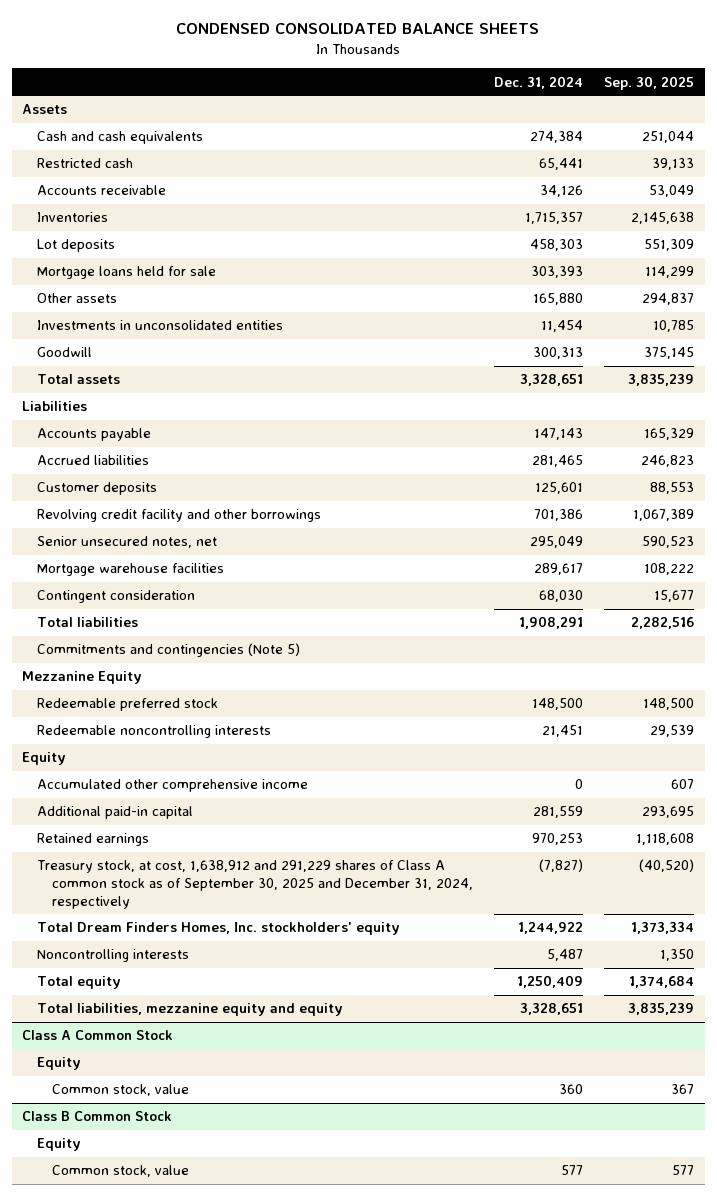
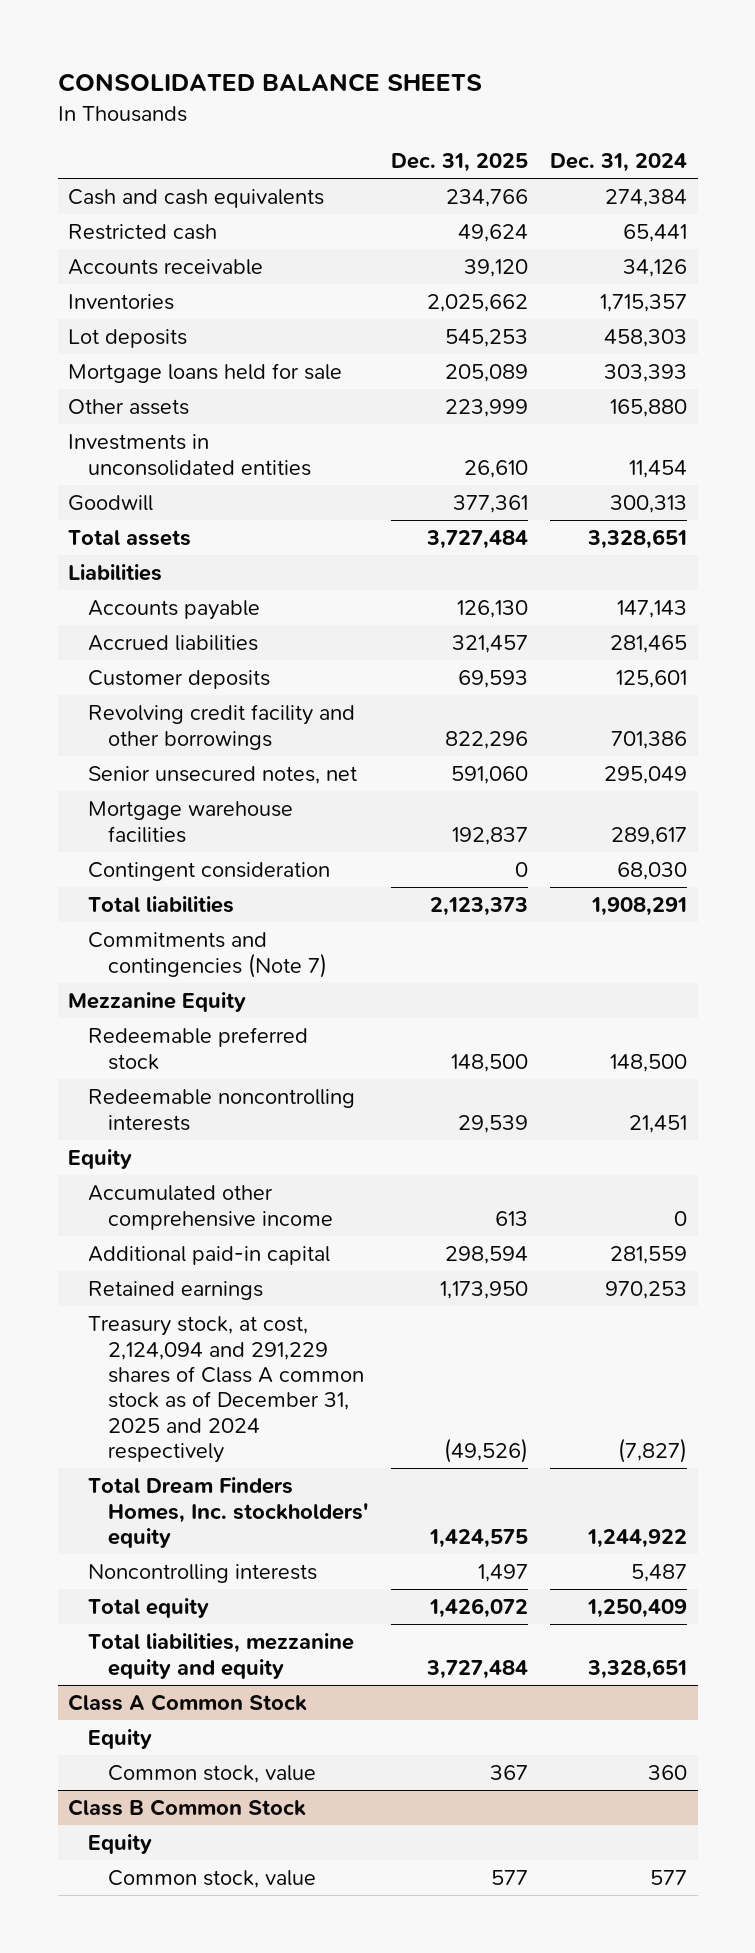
- CONDENSED CONSOLIDATED BALANCE SHEETS
+ CONSOLIDATED BALANCE SHEETS
- | Dec. 31, 2024 | Sep. 30, 2025
+ | Dec. 31, 2025 | Dec. 31, 2024
- Assets
- Commitments and contingencies (Note 5)
+ Commitments and contingencies (Note 7)
- Treasury stock, at cost, 1,638,912 and 291,229 shares of Class A common stock as of September 30, 2025 and December 31, 2024, respectively | (7,827) | (40,520)
+ Treasury stock, at cost, 2,124,094 and 291,229 shares of Class A common stock as of December 31, 2025 and 2024 respectively | (49,526) | (7,827)

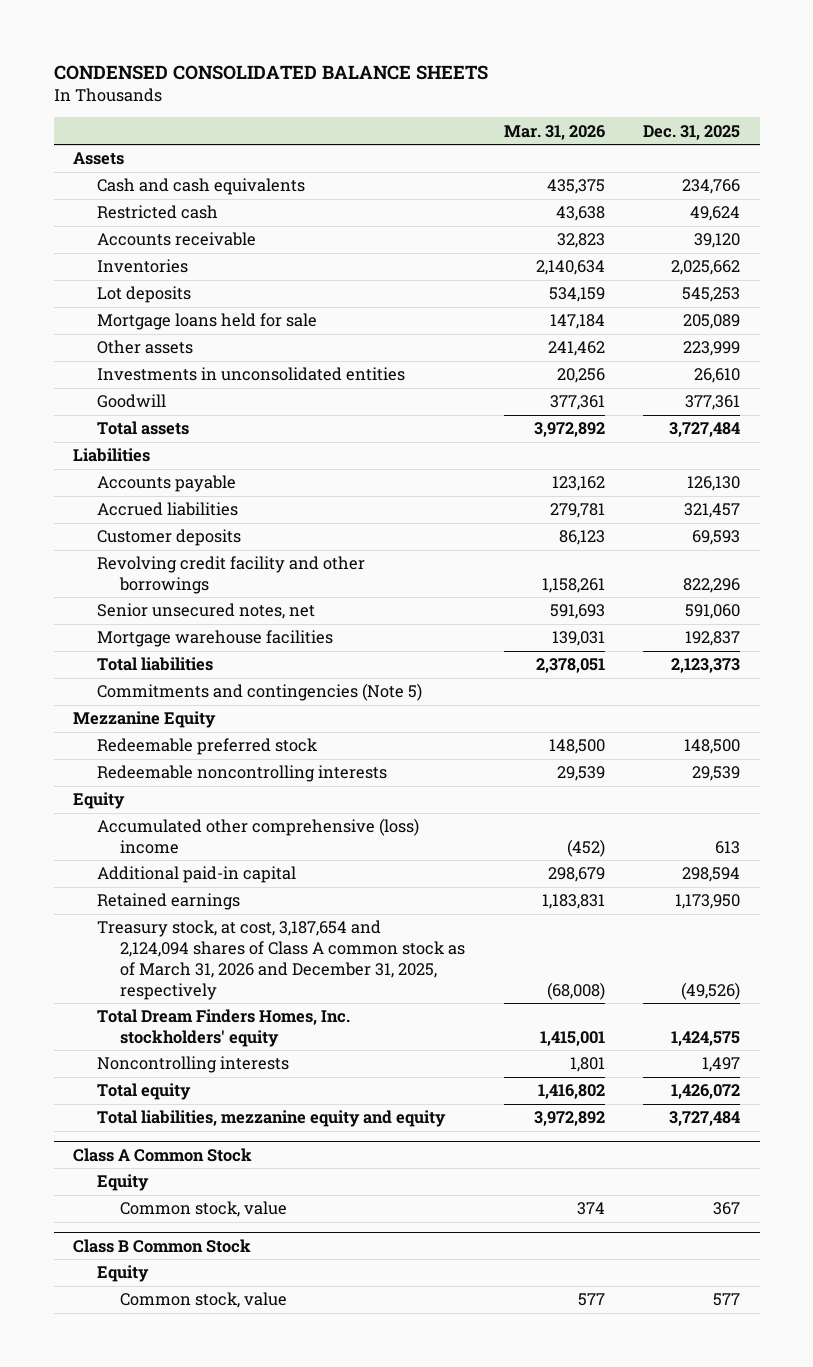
- CONSOLIDATED BALANCE SHEETS
+ CONDENSED CONSOLIDATED BALANCE SHEETS
- | Dec. 31, 2025 | Dec. 31, 2024
+ | Mar. 31, 2026 | Dec. 31, 2025
+ Assets
- Contingent consideration | 0 | 68,030
- Commitments and contingencies (Note 7)
+ Commitments and contingencies (Note 5)
- Accumulated other comprehensive income | 613 | 0
+ Accumulated other comprehensive (loss) income | (452) | 613
- Treasury stock, at cost, 2,124,094 and 291,229 shares of Class A common stock as of December 31, 2025 and 2024 respectively | (49,526) | (7,827)
+ Treasury stock, at cost, 3,187,654 and 2,124,094 shares of Class A common stock as of March 31, 2026 and December 31, 2025, respectively | (68,008) | (49,526)

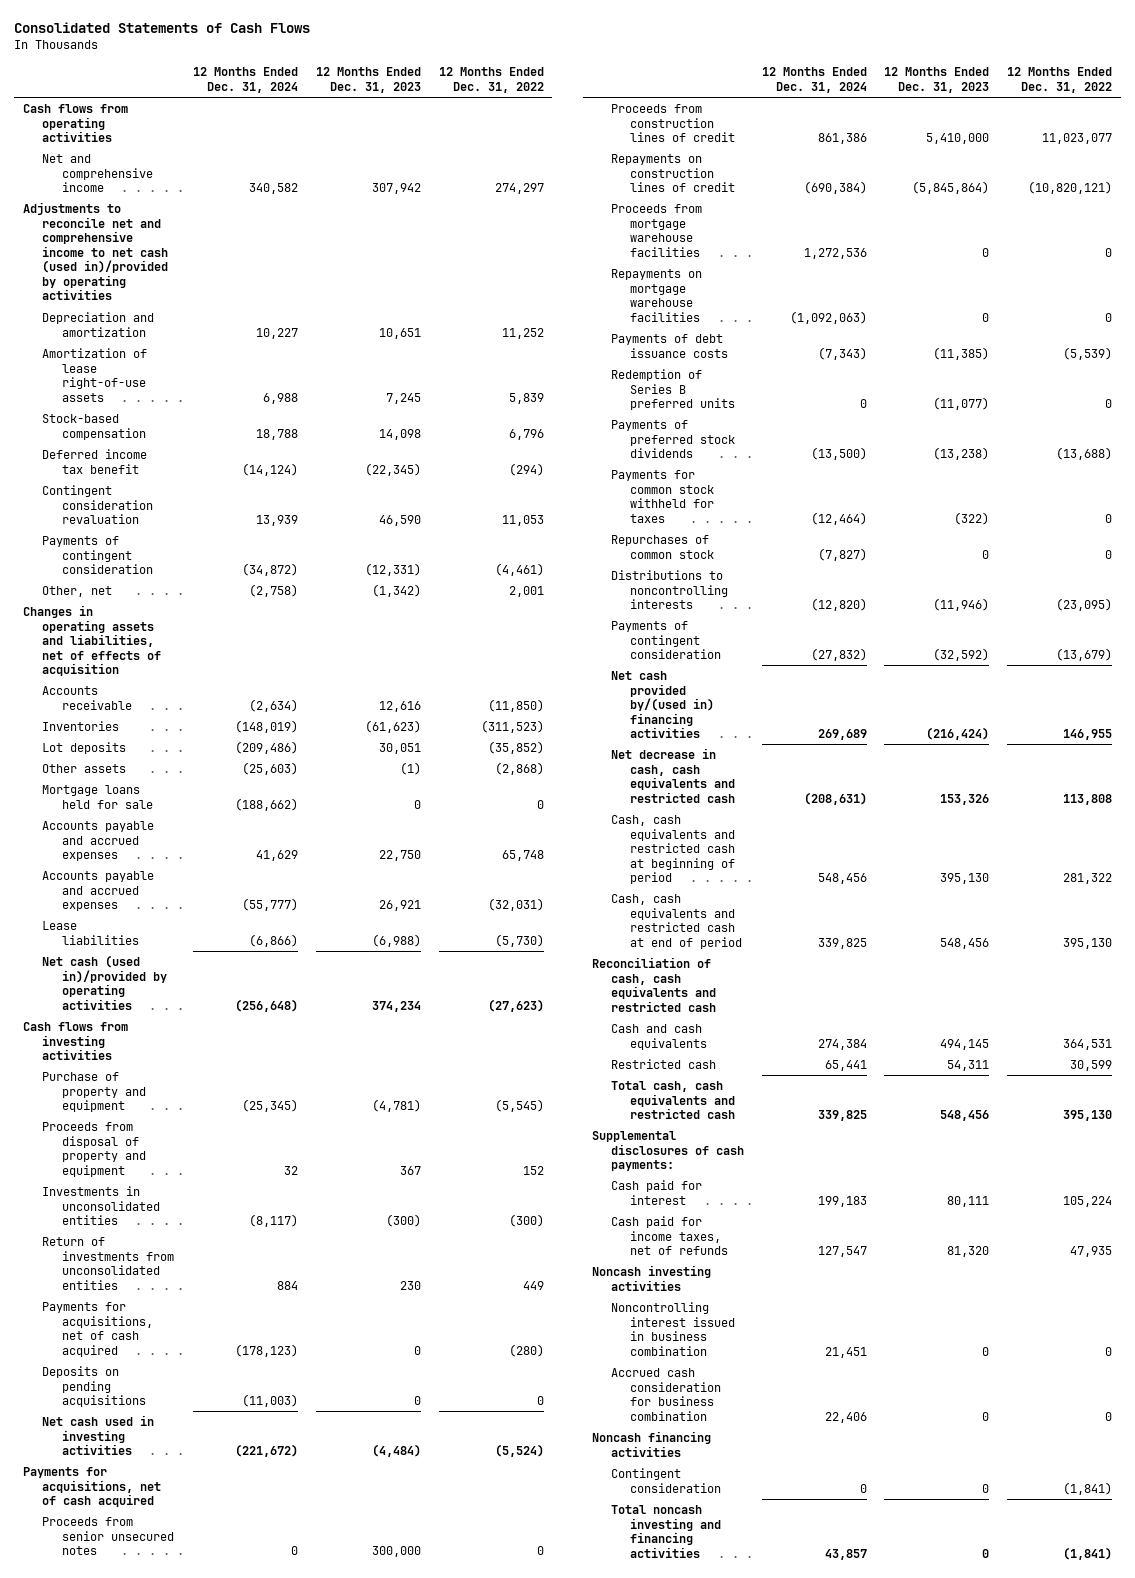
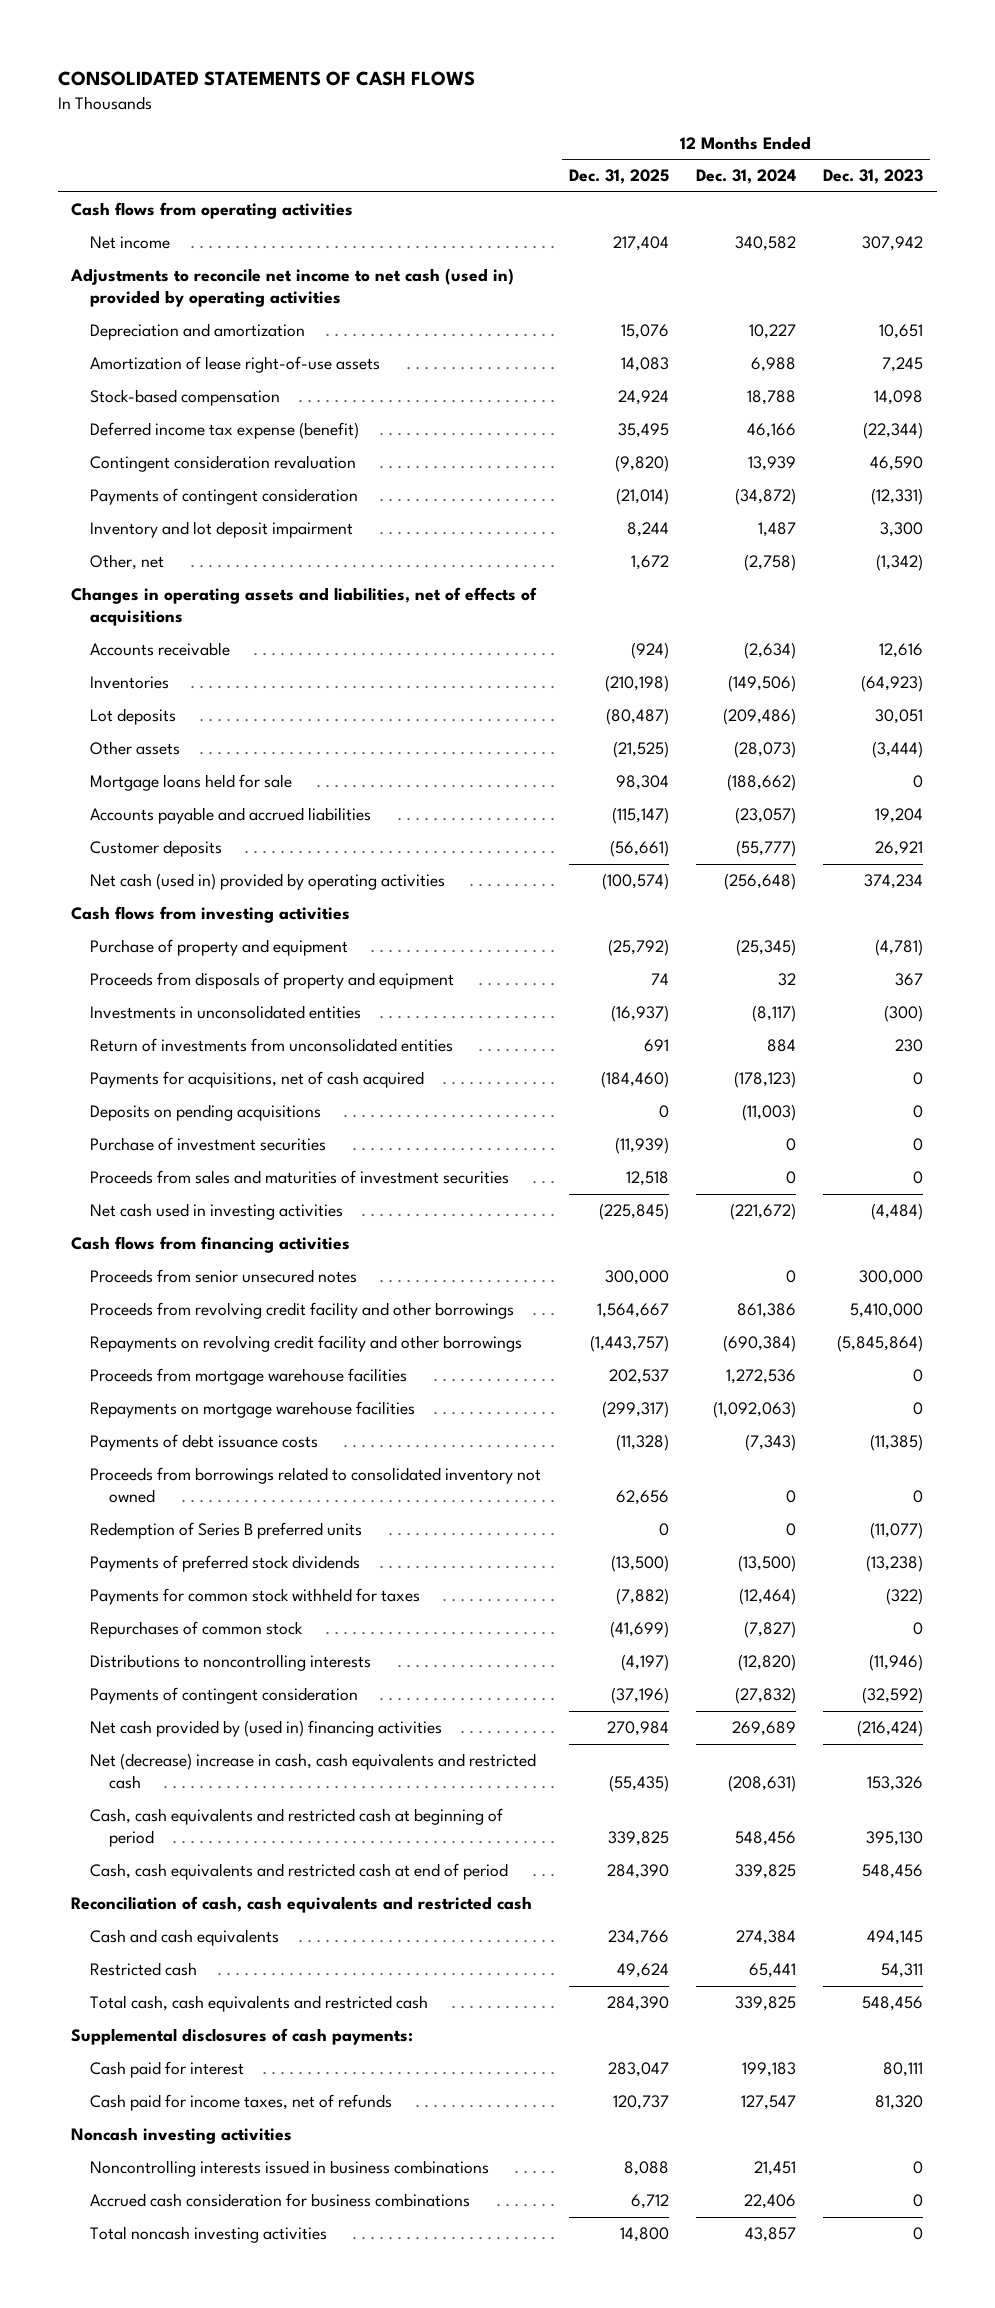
- Consolidated Statements of Cash Flows
+ CONSOLIDATED STATEMENTS OF CASH FLOWS
- | 12 Months Ended Dec. 31, 2024 | 12 Months Ended Dec. 31, 2023 | 12 Months Ended Dec. 31, 2022
+ | 12 Months Ended Dec. 31, 2025 | 12 Months Ended Dec. 31, 2024 | 12 Months Ended Dec. 31, 2023
- Net and comprehensive income | 340,582 | 307,942 | 274,297
- Adjustments to reconcile net and comprehensive income to net cash (used in)/provided by operating activities
+ Net income | 217,404 | 340,582 | 307,942
+ Adjustments to reconcile net income to net cash (used in) provided by operating activities
- Deferred income tax benefit | (14,124) | (22,345) | (294)
+ Deferred income tax expense (benefit) | 35,495 | 46,166 | (22,344)
+ Inventory and lot deposit impairment | 8,244 | 1,487 | 3,300
- Changes in operating assets and liabilities, net of effects of acquisition
+ Changes in operating assets and liabilities, net of effects of acquisitions
- Inventories | (148,019) | (61,623) | (311,523)
+ Inventories | (210,198) | (149,506) | (64,923)
- Other assets | (25,603) | (1) | (2,868)
+ Other assets | (21,525) | (28,073) | (3,444)
- Accounts payable and accrued expenses | 41,629 | 22,750 | 65,748
- Accounts payable and accrued expenses | (55,777) | 26,921 | (32,031)
- Lease liabilities | (6,866) | (6,988) | (5,730)
- Net cash (used in)/provided by operating activities | (256,648) | 374,234 | (27,623)
+ Accounts payable and accrued liabilities | (115,147) | (23,057) | 19,204
+ Customer deposits | (56,661) | (55,777) | 26,921
+ Net cash (used in) provided by operating activities | (100,574) | (256,648) | 374,234
- Proceeds from disposal of property and equipment | 32 | 367 | 152
+ Proceeds from disposals of property and equipment | 74 | 32 | 367
+ Purchase of investment securities | (11,939) | 0 | 0
+ Proceeds from sales and maturities of investment securities | 12,518 | 0 | 0
- Payments for acquisitions, net of cash acquired
+ Cash flows from financing activities
- Proceeds from construction lines of credit | 861,386 | 5,410,000 | 11,023,077
- Repayments on construction lines of credit | (690,384) | (5,845,864) | (10,820,121)
+ Proceeds from revolving credit facility and other borrowings | 1,564,667 | 861,386 | 5,410,000
+ Repayments on revolving credit facility and other borrowings | (1,443,757) | (690,384) | (5,845,864)
+ Proceeds from borrowings related to consolidated inventory not owned | 62,656 | 0 | 0
- Net cash provided by/(used in) financing activities | 269,689 | (216,424) | 146,955
- Net decrease in cash, cash equivalents and restricted cash | (208,631) | 153,326 | 113,808
+ Net cash provided by (used in) financing activities | 270,984 | 269,689 | (216,424)
+ Net (decrease) increase in cash, cash equivalents and restricted cash | (55,435) | (208,631) | 153,326
- Noncontrolling interest issued in business combination | 21,451 | 0 | 0
- Accrued cash consideration for business combination | 22,406 | 0 | 0
- Noncash financing activities
- Contingent consideration | 0 | 0 | (1,841)
- Total noncash investing and financing activities | 43,857 | 0 | (1,841)
+ Noncontrolling interests issued in business combinations | 8,088 | 21,451 | 0
+ Accrued cash consideration for business combinations | 6,712 | 22,406 | 0
+ Total noncash investing activities | 14,800 | 43,857 | 0

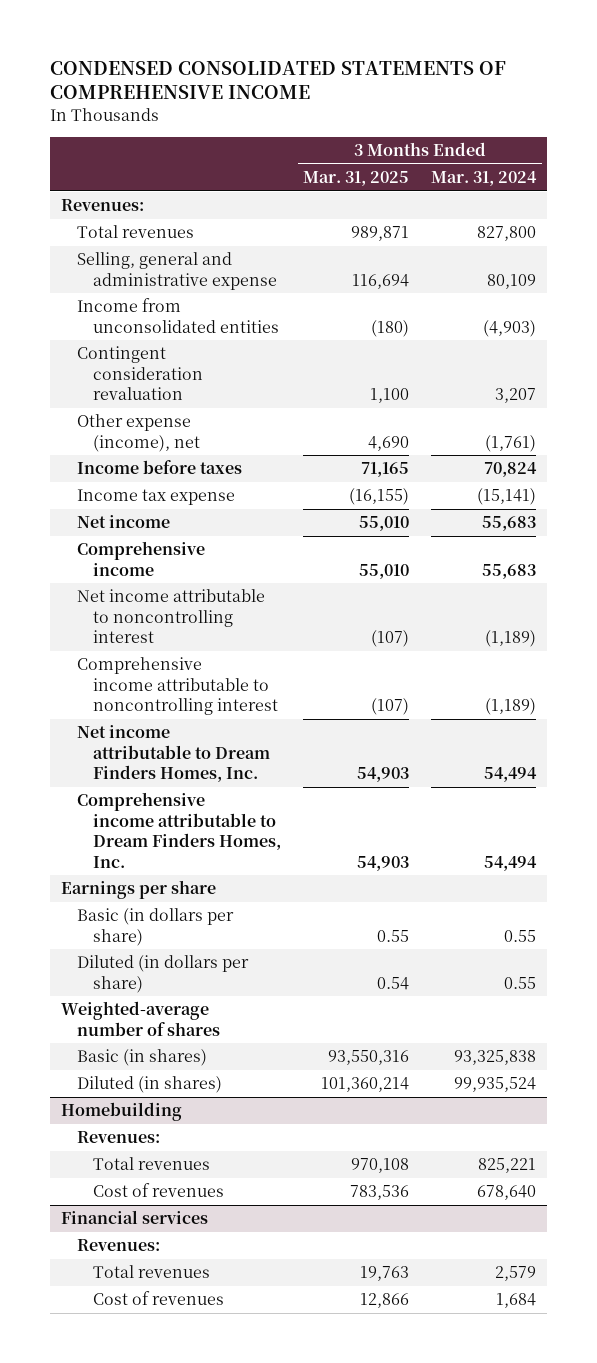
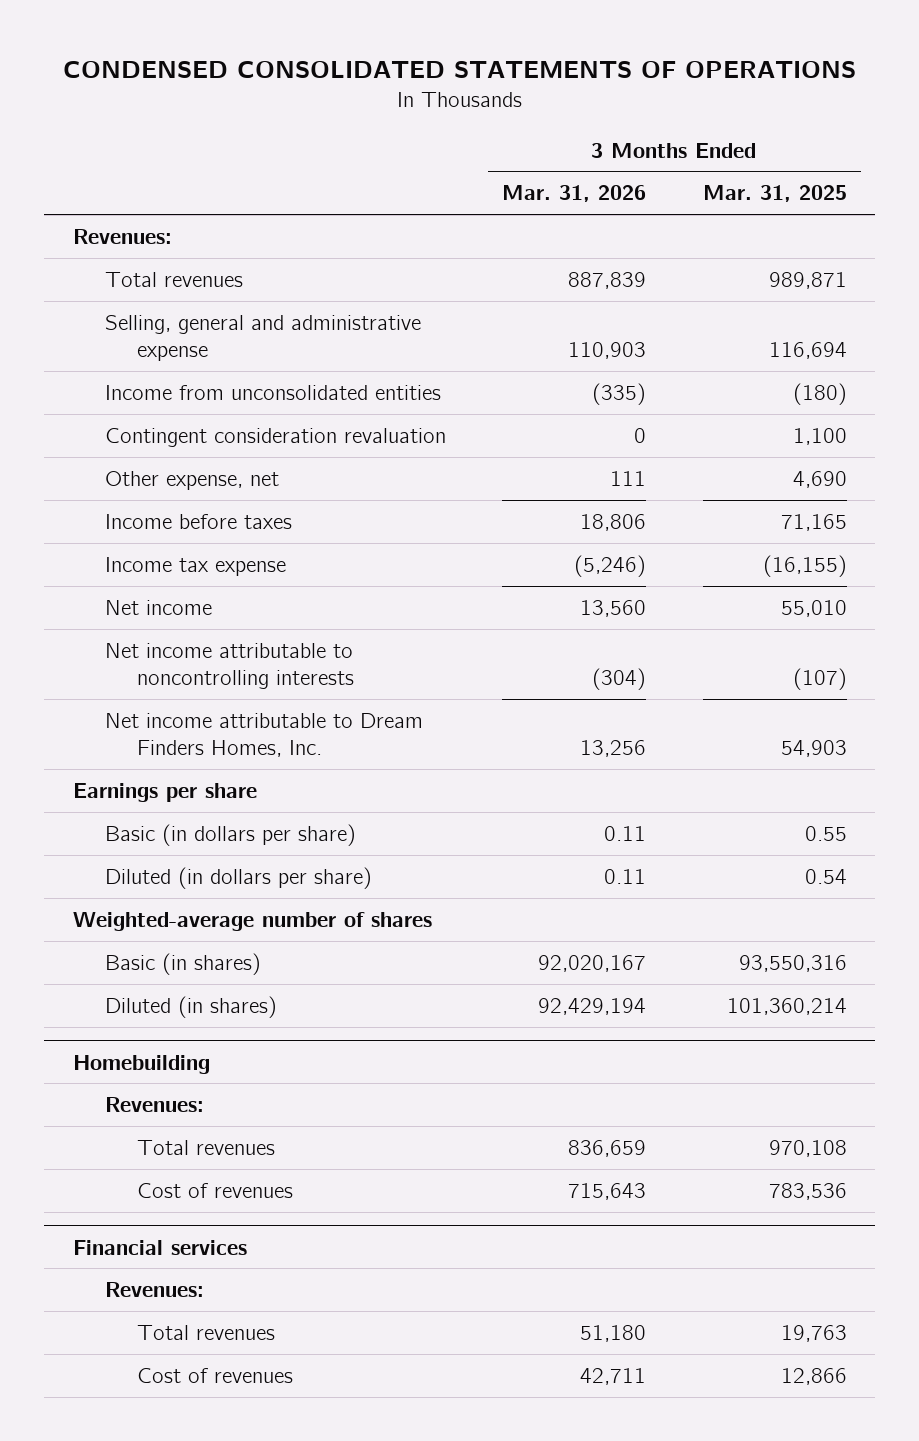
- CONDENSED CONSOLIDATED STATEMENTS OF COMPREHENSIVE INCOME
+ CONDENSED CONSOLIDATED STATEMENTS OF OPERATIONS
- | 3 Months Ended Mar. 31, 2025 | 3 Months Ended Mar. 31, 2024
+ | 3 Months Ended Mar. 31, 2026 | 3 Months Ended Mar. 31, 2025
- Other expense (income), net | 4,690 | (1,761)
+ Other expense, net | 111 | 4,690
- Comprehensive income | 55,010 | 55,683
- Net income attributable to noncontrolling interest | (107) | (1,189)
- Comprehensive income attributable to noncontrolling interest | (107) | (1,189)
+ Net income attributable to noncontrolling interests | (304) | (107)
- Comprehensive income attributable to Dream Finders Homes, Inc. | 54,903 | 54,494

